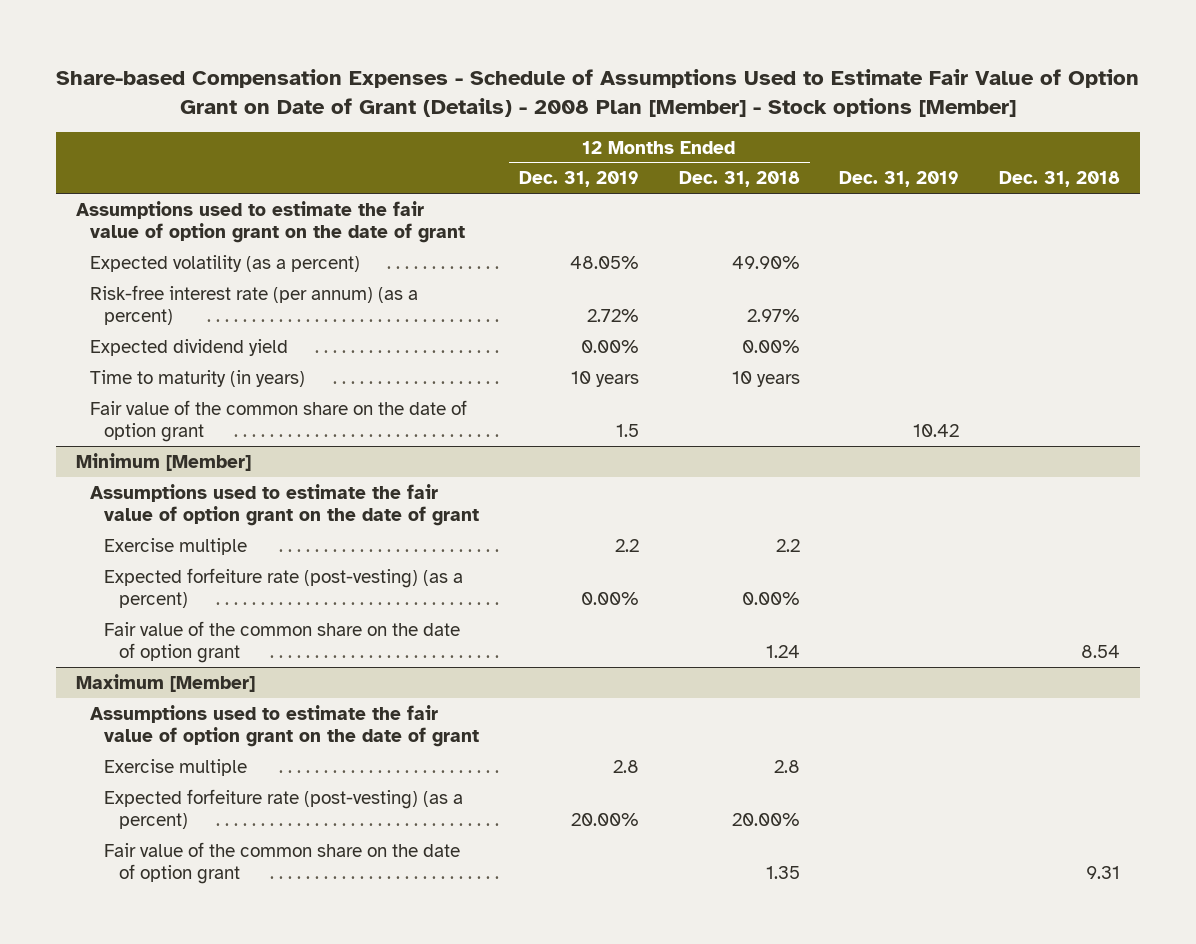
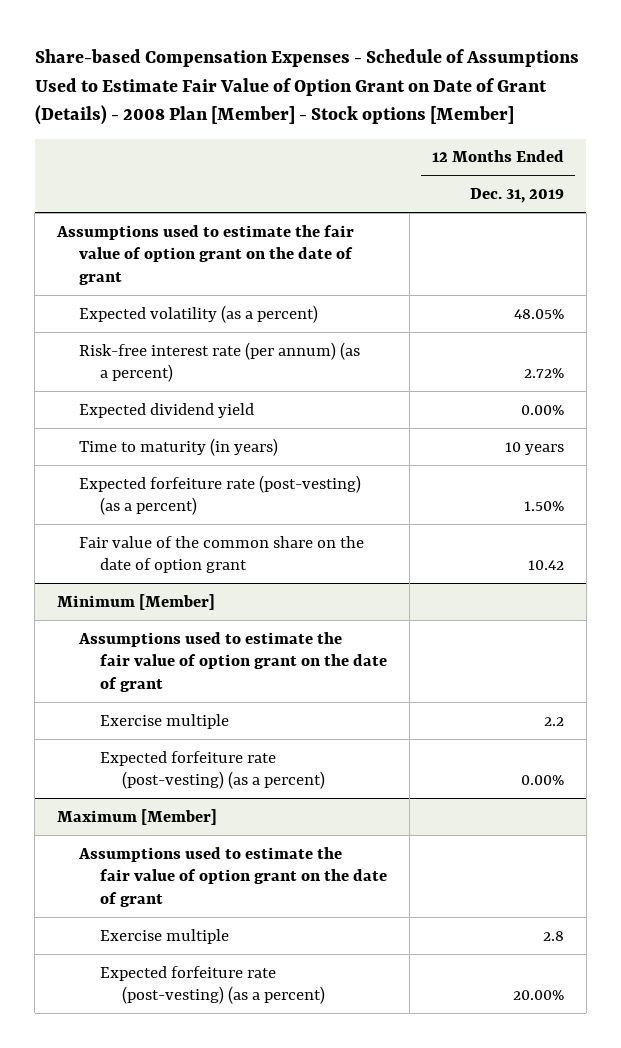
- | 12 Months Ended Dec. 31, 2019 | 12 Months Ended Dec. 31, 2018 | Dec. 31, 2019 | Dec. 31, 2018
+ | 12 Months Ended Dec. 31, 2019
- Fair value of the common share on the date of option grant | 1.5 | | 10.42 |
+ Expected forfeiture rate (post-vesting) (as a percent) | 1.50%
+ Fair value of the common share on the date of option grant | 10.42
@ Minimum [Member]
- Fair value of the common share on the date of option grant | | 1.24 | | 8.54
@ Maximum [Member]
- Fair value of the common share on the date of option grant | | 1.35 | | 9.31

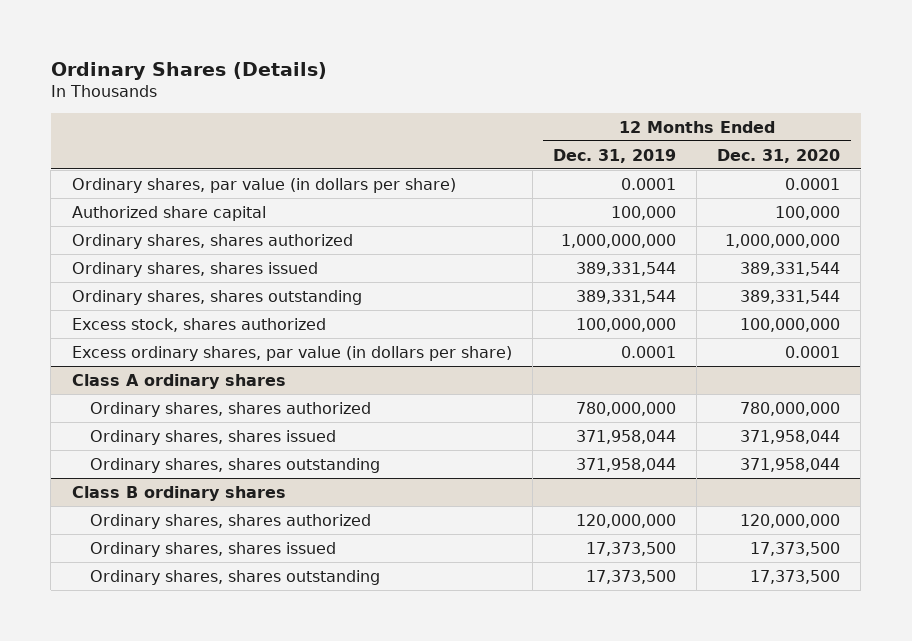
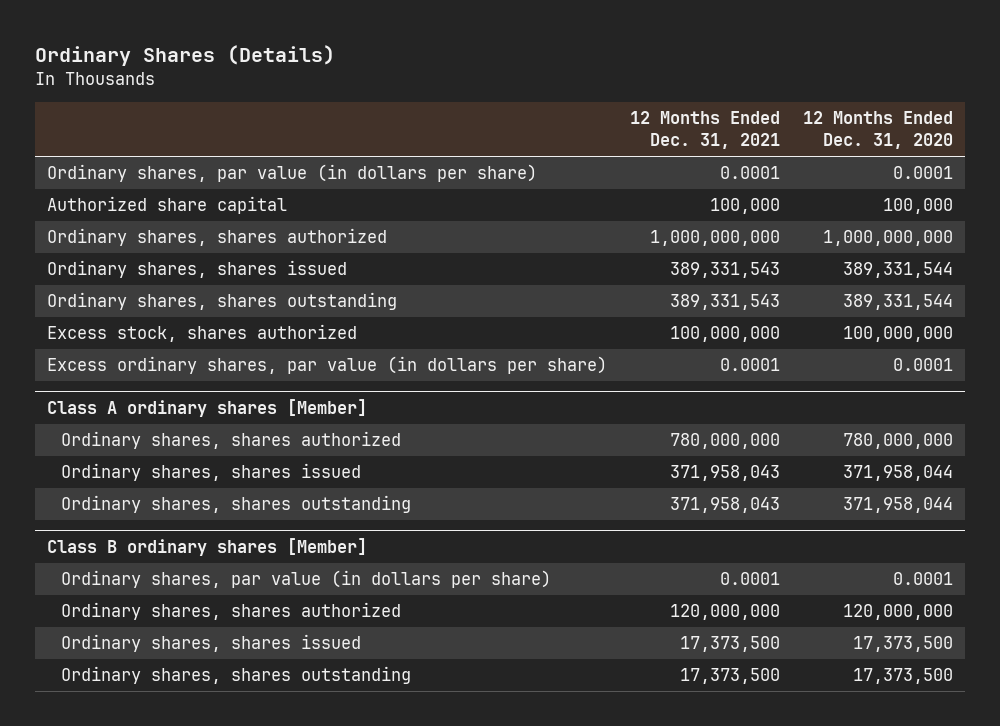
- | 12 Months Ended Dec. 31, 2019 | 12 Months Ended Dec. 31, 2020
+ | 12 Months Ended Dec. 31, 2021 | 12 Months Ended Dec. 31, 2020
- Class A ordinary shares
+ Class A ordinary shares [Member]
- Class B ordinary shares
+ Class B ordinary shares [Member]
+ Ordinary shares, par value (in dollars per share) | 0.0001 | 0.0001

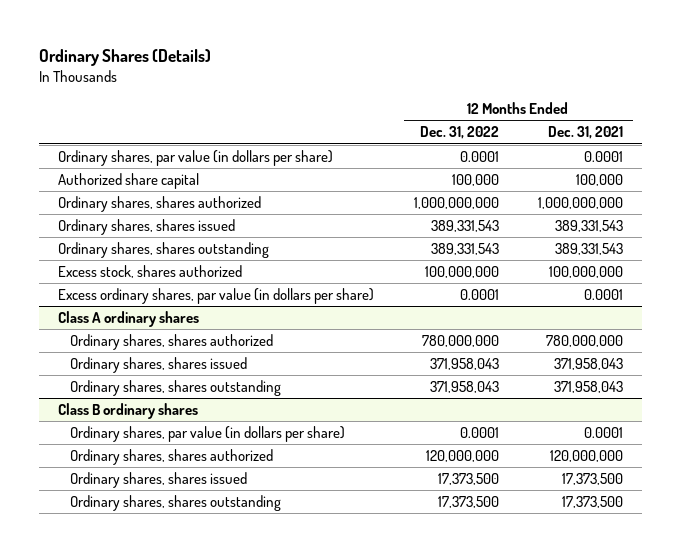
- | 12 Months Ended Dec. 31, 2021 | 12 Months Ended Dec. 31, 2020
+ | 12 Months Ended Dec. 31, 2022 | 12 Months Ended Dec. 31, 2021
- Class A ordinary shares [Member]
+ Class A ordinary shares
- Class B ordinary shares [Member]
+ Class B ordinary shares

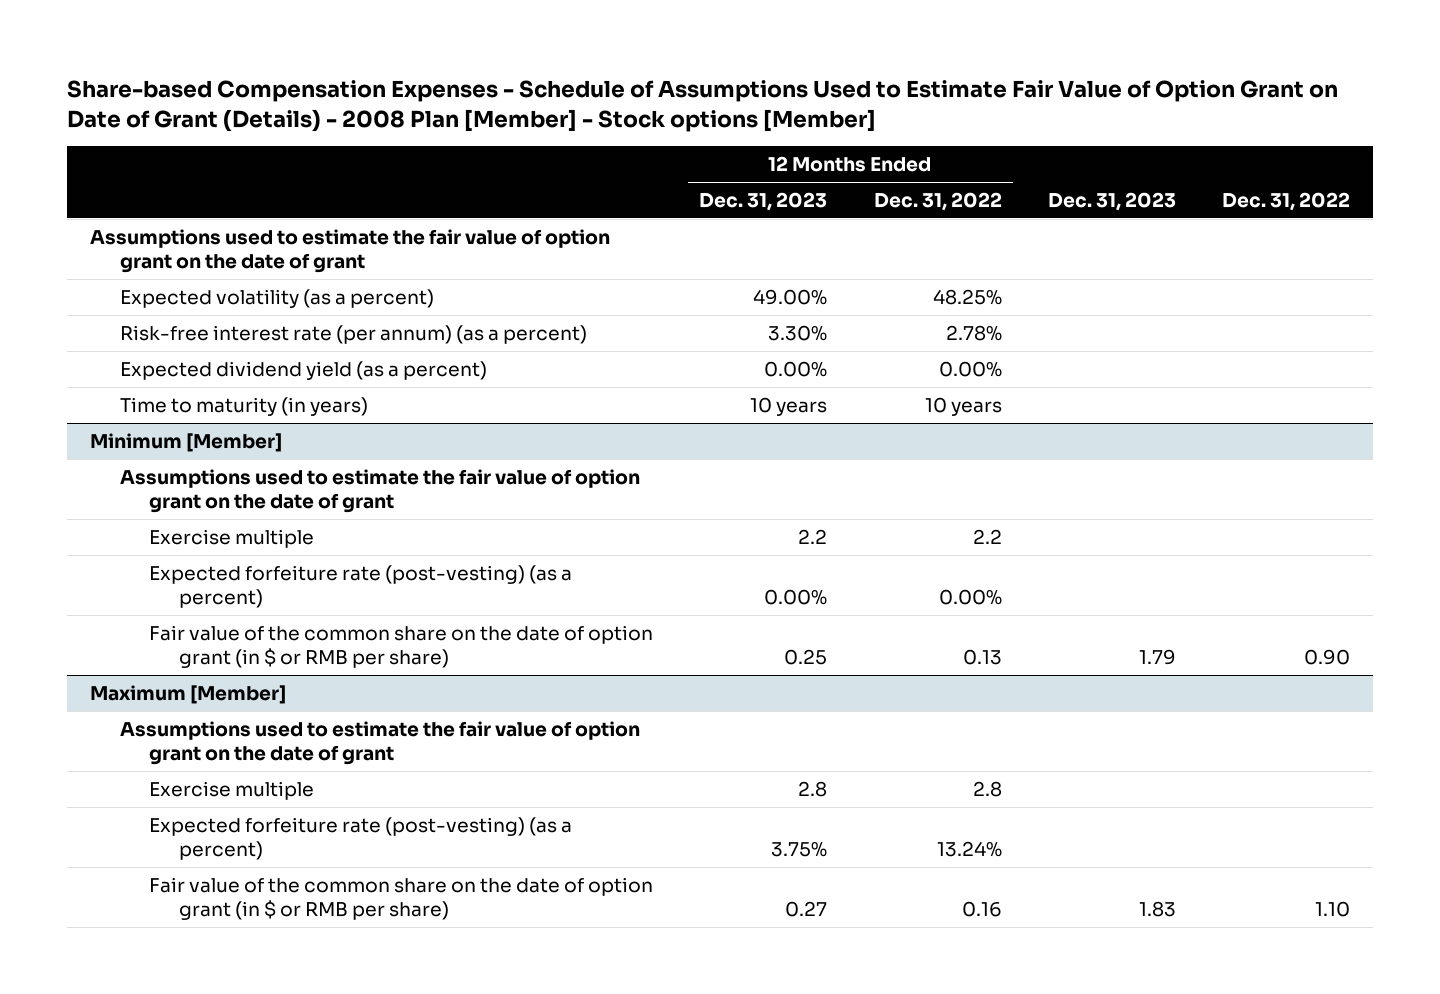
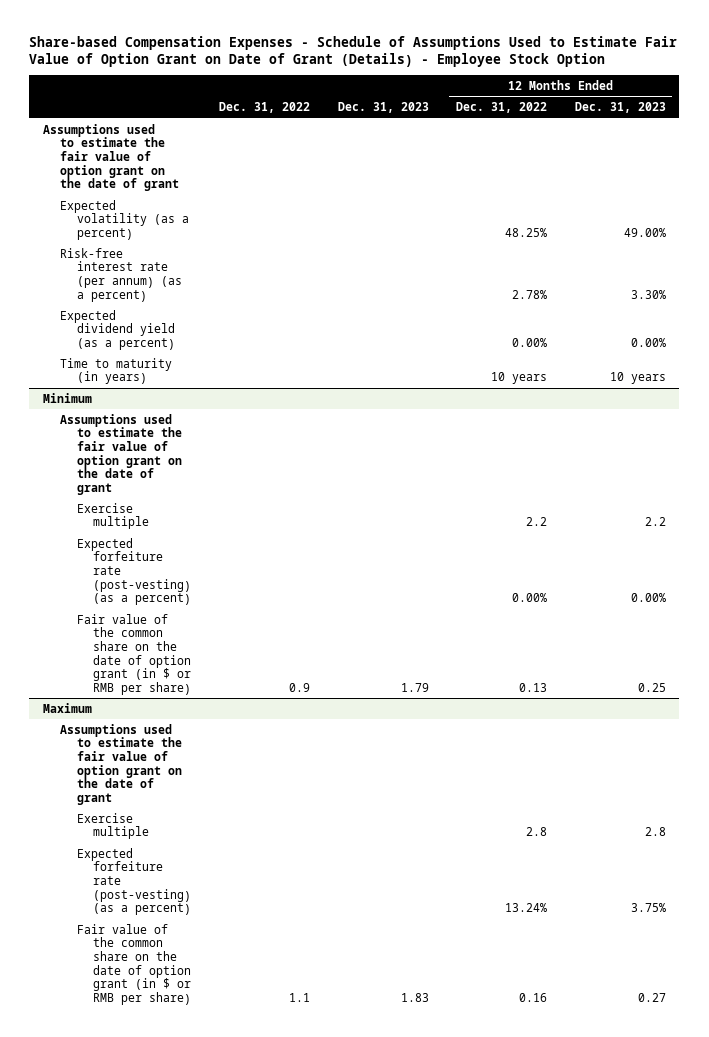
- Share-based Compensation Expenses - Schedule of Assumptions Used to Estimate Fair Value of Option Grant on Date of Grant (Details) - 2008 Plan [Member] - Stock options [Member]
+ Share-based Compensation Expenses - Schedule of Assumptions Used to Estimate Fair Value of Option Grant on Date of Grant (Details) - Employee Stock Option
- | 12 Months Ended Dec. 31, 2023 | 12 Months Ended Dec. 31, 2022 | Dec. 31, 2023 | Dec. 31, 2022
+ | Dec. 31, 2022 | Dec. 31, 2023 | 12 Months Ended Dec. 31, 2022 | 12 Months Ended Dec. 31, 2023
- Minimum [Member]
+ Minimum
- Fair value of the common share on the date of option grant (in $ or RMB per share) | 0.25 | 0.13 | 1.79 | 0.90
- Maximum [Member]
+ Fair value of the common share on the date of option grant (in $ or RMB per share) | 0.9 | 1.79 | 0.13 | 0.25
+ Maximum
- Fair value of the common share on the date of option grant (in $ or RMB per share) | 0.27 | 0.16 | 1.83 | 1.10
+ Fair value of the common share on the date of option grant (in $ or RMB per share) | 1.1 | 1.83 | 0.16 | 0.27

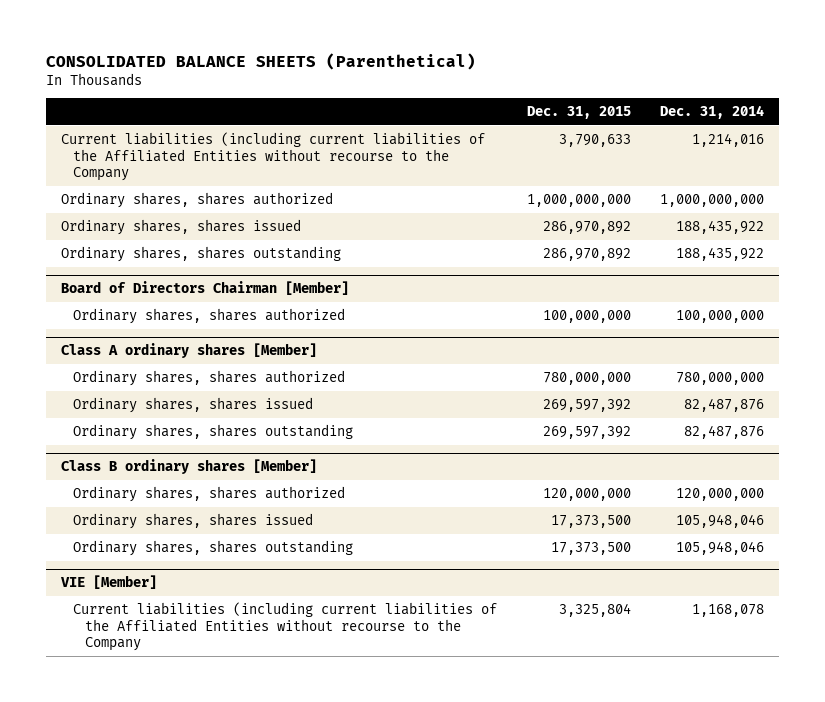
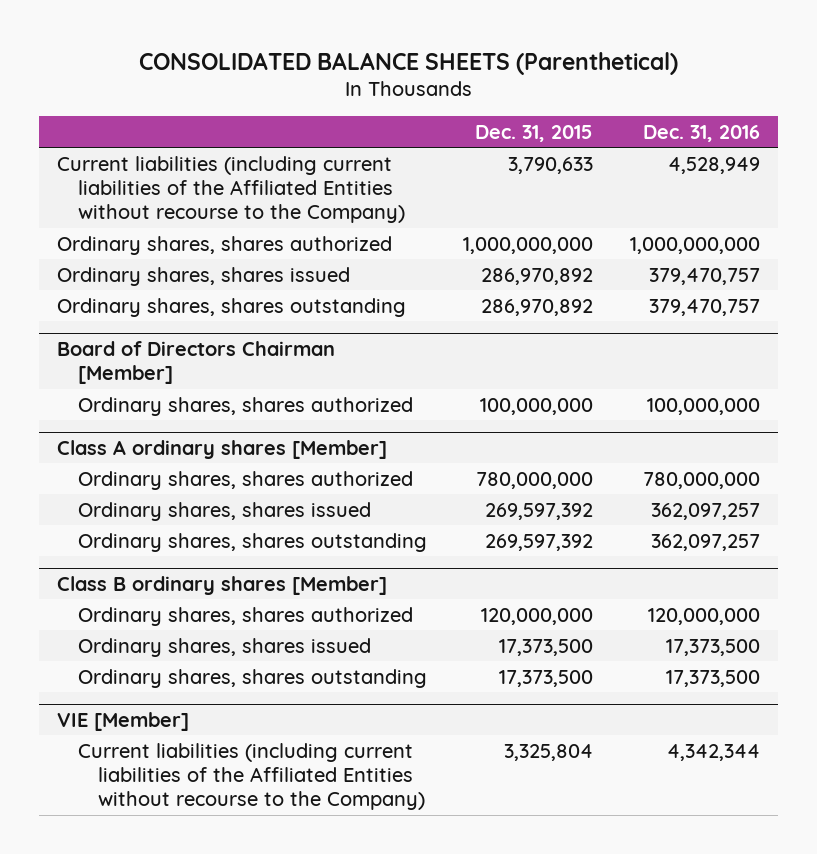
- | Dec. 31, 2015 | Dec. 31, 2014
+ | Dec. 31, 2015 | Dec. 31, 2016
- Current liabilities (including current liabilities of the Affiliated Entities without recourse to the Company | 3,790,633 | 1,214,016
+ Current liabilities (including current liabilities of the Affiliated Entities without recourse to the Company) | 3,790,633 | 4,528,949
@ VIE [Member]
- Current liabilities (including current liabilities of the Affiliated Entities without recourse to the Company | 3,325,804 | 1,168,078
+ Current liabilities (including current liabilities of the Affiliated Entities without recourse to the Company) | 3,325,804 | 4,342,344

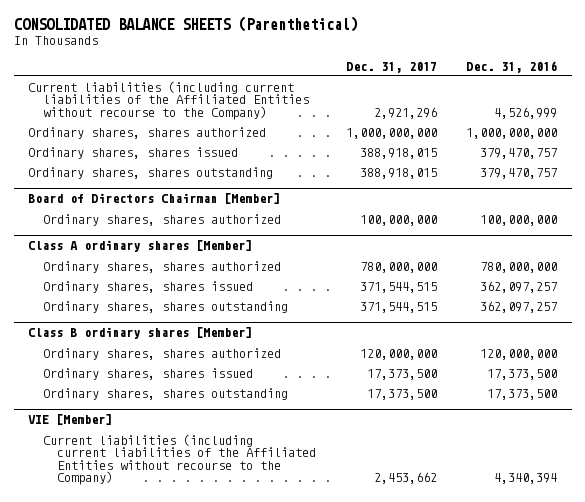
- | Dec. 31, 2015 | Dec. 31, 2016
+ | Dec. 31, 2017 | Dec. 31, 2016
- Current liabilities (including current liabilities of the Affiliated Entities without recourse to the Company) | 3,790,633 | 4,528,949
+ Current liabilities (including current liabilities of the Affiliated Entities without recourse to the Company) | 2,921,296 | 4,526,999
@ VIE [Member]
- Current liabilities (including current liabilities of the Affiliated Entities without recourse to the Company) | 3,325,804 | 4,342,344
+ Current liabilities (including current liabilities of the Affiliated Entities without recourse to the Company) | 2,453,662 | 4,340,394

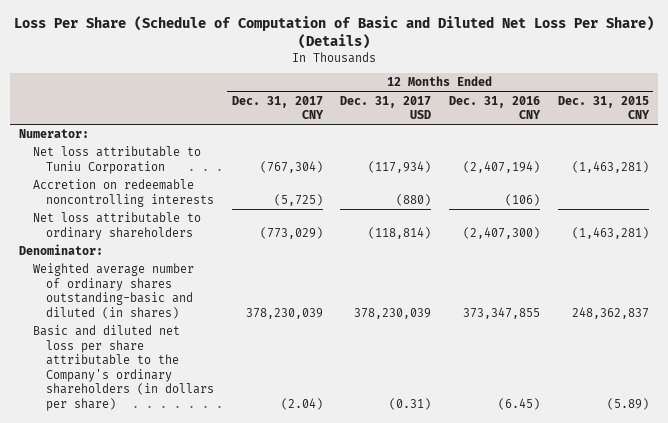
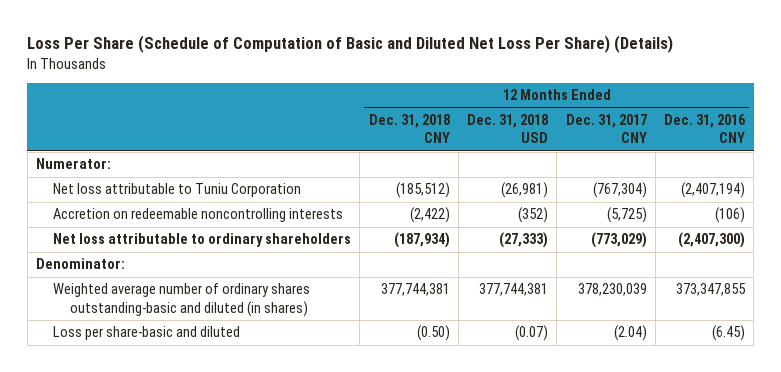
- | 12 Months Ended Dec. 31, 2017 CNY | 12 Months Ended Dec. 31, 2017 USD | 12 Months Ended Dec. 31, 2016 CNY | 12 Months Ended Dec. 31, 2015 CNY
+ | 12 Months Ended Dec. 31, 2018 CNY | 12 Months Ended Dec. 31, 2018 USD | 12 Months Ended Dec. 31, 2017 CNY | 12 Months Ended Dec. 31, 2016 CNY
- Basic and diluted net loss per share attributable to the Company's ordinary shareholders (in dollars per share) | (2.04) | (0.31) | (6.45) | (5.89)
+ Loss per share-basic and diluted | (0.50) | (0.07) | (2.04) | (6.45)

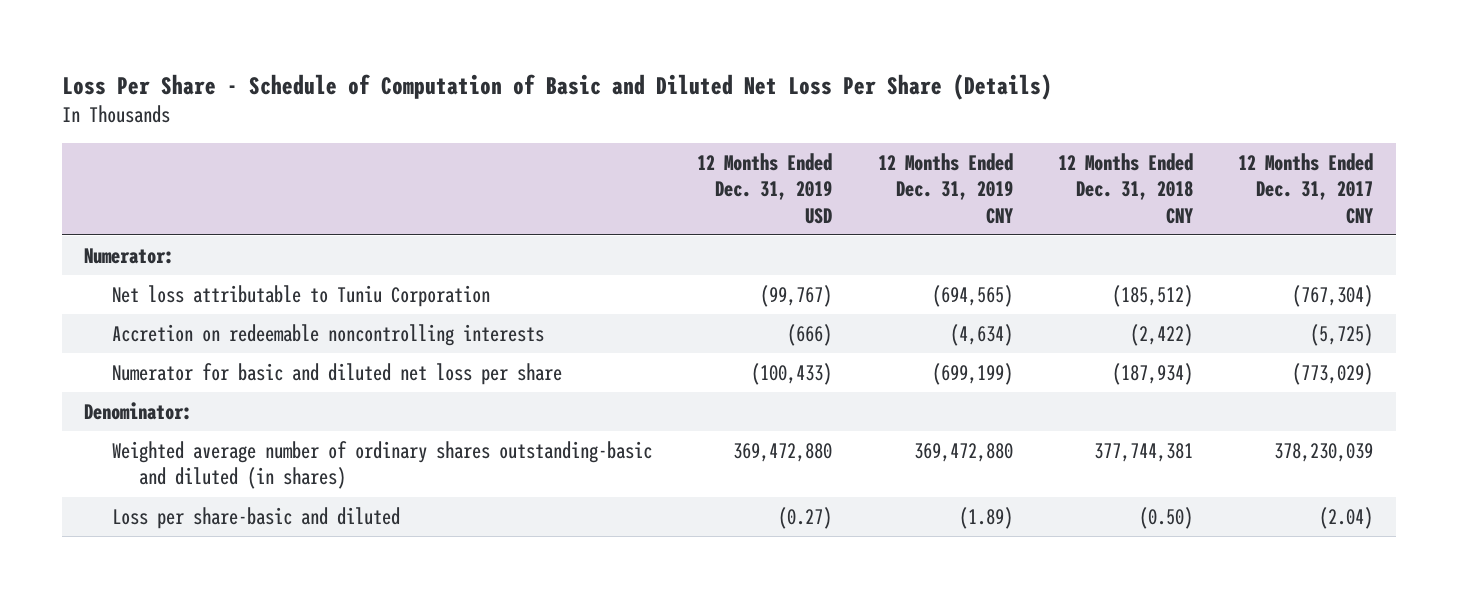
- Loss Per Share (Schedule of Computation of Basic and Diluted Net Loss Per Share) (Details)
+ Loss Per Share - Schedule of Computation of Basic and Diluted Net Loss Per Share (Details)
- | 12 Months Ended Dec. 31, 2018 CNY | 12 Months Ended Dec. 31, 2018 USD | 12 Months Ended Dec. 31, 2017 CNY | 12 Months Ended Dec. 31, 2016 CNY
+ | 12 Months Ended Dec. 31, 2019 USD | 12 Months Ended Dec. 31, 2019 CNY | 12 Months Ended Dec. 31, 2018 CNY | 12 Months Ended Dec. 31, 2017 CNY
- Net loss attributable to ordinary shareholders | (187,934) | (27,333) | (773,029) | (2,407,300)
+ Numerator for basic and diluted net loss per share | (100,433) | (699,199) | (187,934) | (773,029)

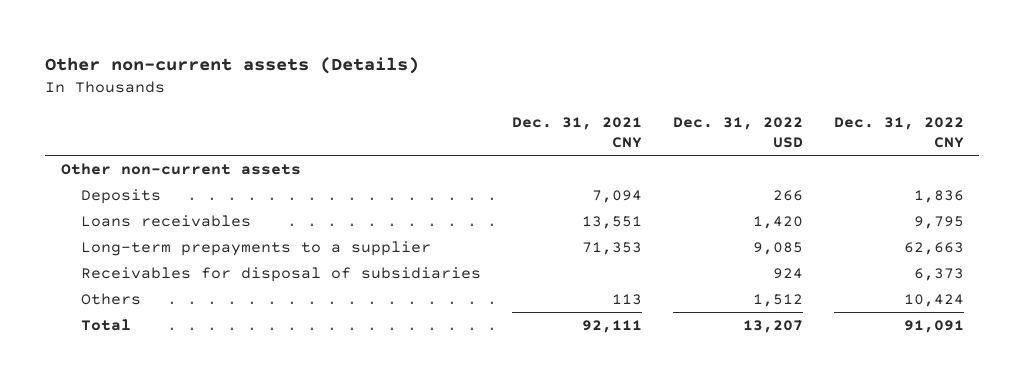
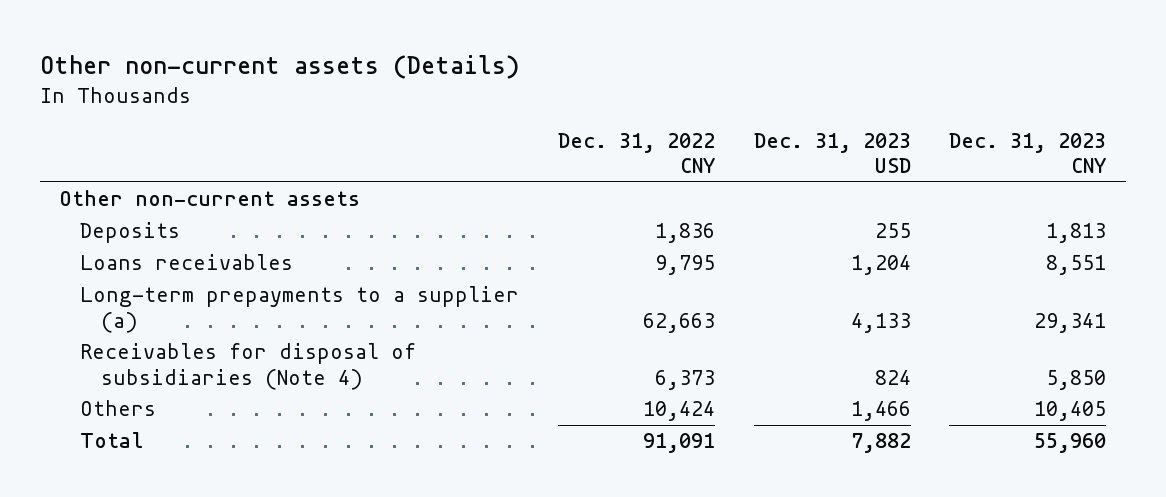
- | Dec. 31, 2021 CNY | Dec. 31, 2022 USD | Dec. 31, 2022 CNY
+ | Dec. 31, 2022 CNY | Dec. 31, 2023 USD | Dec. 31, 2023 CNY
- Long-term prepayments to a supplier | 71,353 | 9,085 | 62,663
- Receivables for disposal of subsidiaries | | 924 | 6,373
+ Long-term prepayments to a supplier (a) | 62,663 | 4,133 | 29,341
+ Receivables for disposal of subsidiaries (Note 4) | 6,373 | 824 | 5,850

